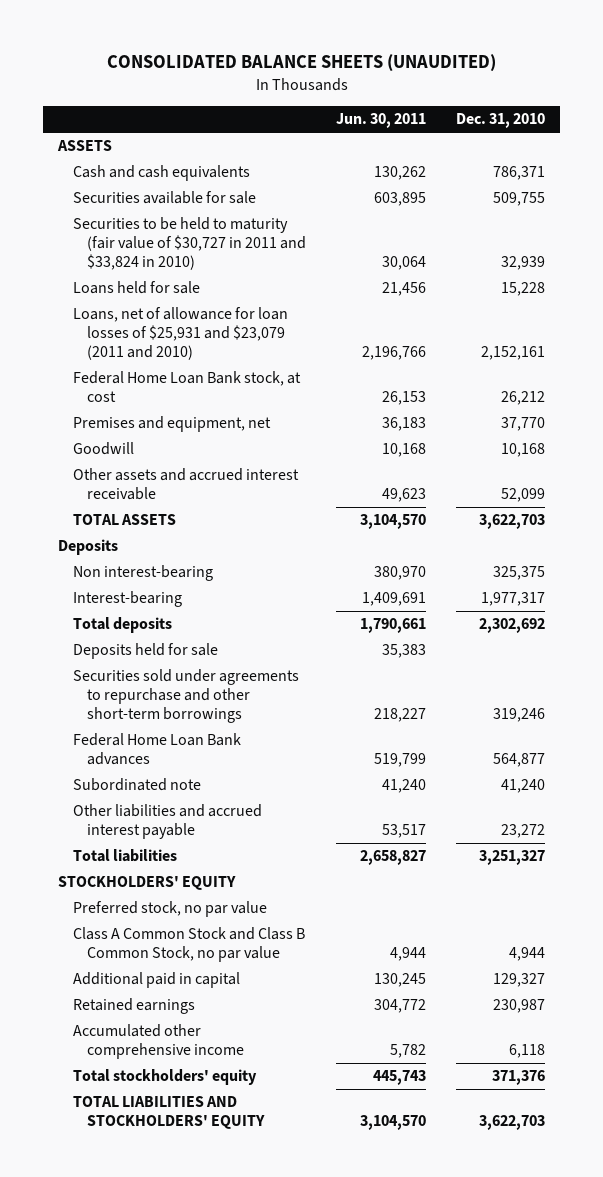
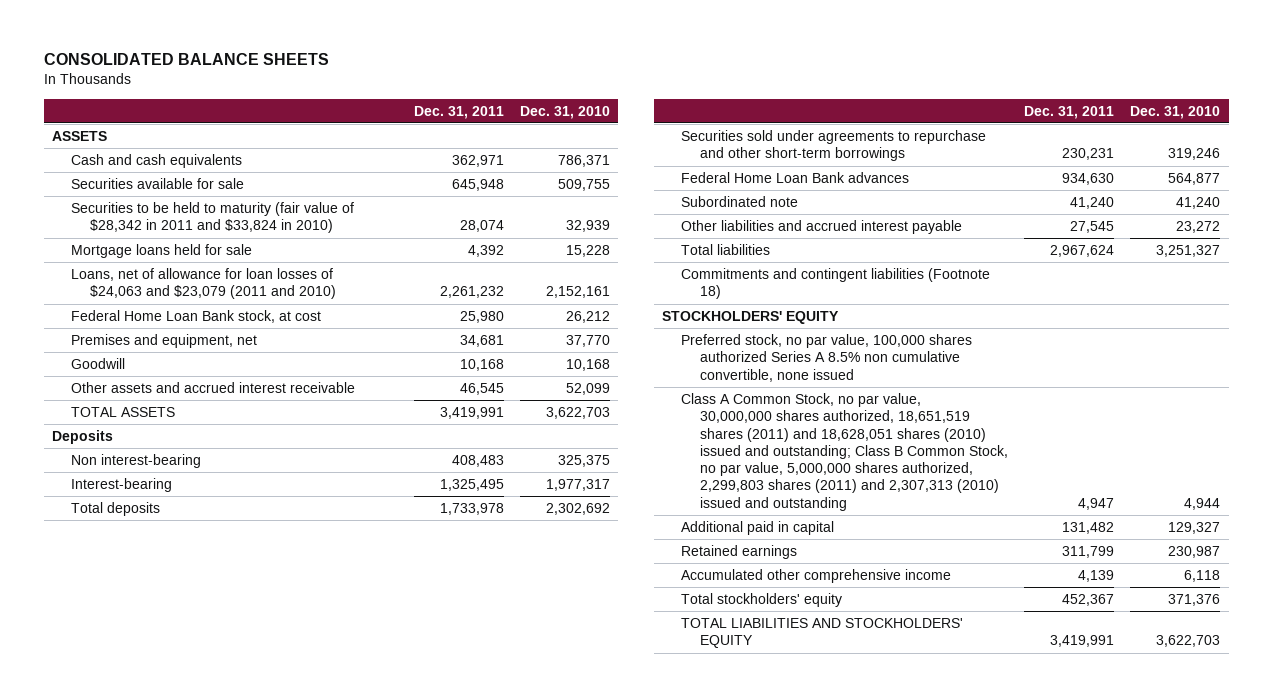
- CONSOLIDATED BALANCE SHEETS (UNAUDITED)
+ CONSOLIDATED BALANCE SHEETS
- | Jun. 30, 2011 | Dec. 31, 2010
+ | Dec. 31, 2011 | Dec. 31, 2010
- Securities to be held to maturity (fair value of $30,727 in 2011 and $33,824 in 2010) | 30,064 | 32,939
- Loans held for sale | 21,456 | 15,228
- Loans, net of allowance for loan losses of $25,931 and $23,079 (2011 and 2010) | 2,196,766 | 2,152,161
+ Securities to be held to maturity (fair value of $28,342 in 2011 and $33,824 in 2010) | 28,074 | 32,939
+ Mortgage loans held for sale | 4,392 | 15,228
+ Loans, net of allowance for loan losses of $24,063 and $23,079 (2011 and 2010) | 2,261,232 | 2,152,161
- Deposits held for sale | 35,383 |
+ Commitments and contingent liabilities (Footnote 18)
- Preferred stock, no par value
- Class A Common Stock and Class B Common Stock, no par value | 4,944 | 4,944
+ Preferred stock, no par value, 100,000 shares authorized Series A 8.5% non cumulative convertible, none issued
+ Class A Common Stock, no par value, 30,000,000 shares authorized, 18,651,519 shares (2011) and 18,628,051 shares (2010) issued and outstanding; Class B Common Stock, no par value, 5,000,000 shares authorized, 2,299,803 shares (2011) and 2,307,313 (2010) issued and outstanding | 4,947 | 4,944

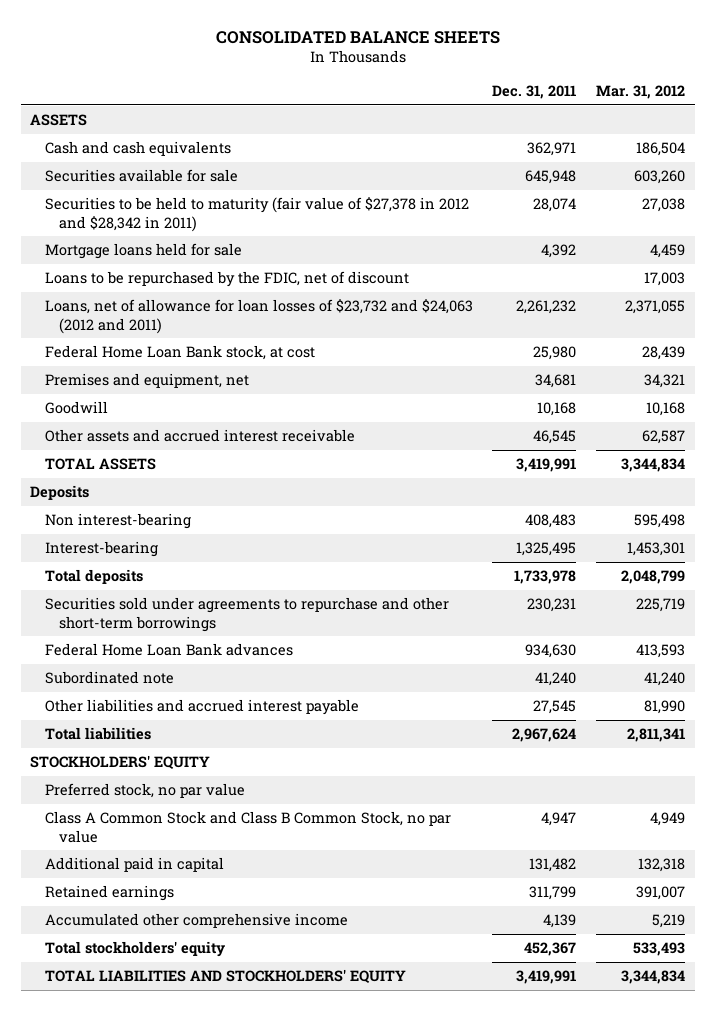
- | Dec. 31, 2011 | Dec. 31, 2010
+ | Dec. 31, 2011 | Mar. 31, 2012
- Securities to be held to maturity (fair value of $28,342 in 2011 and $33,824 in 2010) | 28,074 | 32,939
+ Securities to be held to maturity (fair value of $27,378 in 2012 and $28,342 in 2011) | 28,074 | 27,038
- Loans, net of allowance for loan losses of $24,063 and $23,079 (2011 and 2010) | 2,261,232 | 2,152,161
+ Loans to be repurchased by the FDIC, net of discount | | 17,003
+ Loans, net of allowance for loan losses of $23,732 and $24,063 (2012 and 2011) | 2,261,232 | 2,371,055
- Commitments and contingent liabilities (Footnote 18)
- Preferred stock, no par value, 100,000 shares authorized Series A 8.5% non cumulative convertible, none issued
- Class A Common Stock, no par value, 30,000,000 shares authorized, 18,651,519 shares (2011) and 18,628,051 shares (2010) issued and outstanding; Class B Common Stock, no par value, 5,000,000 shares authorized, 2,299,803 shares (2011) and 2,307,313 (2010) issued and outstanding | 4,947 | 4,944
+ Preferred stock, no par value
+ Class A Common Stock and Class B Common Stock, no par value | 4,947 | 4,949

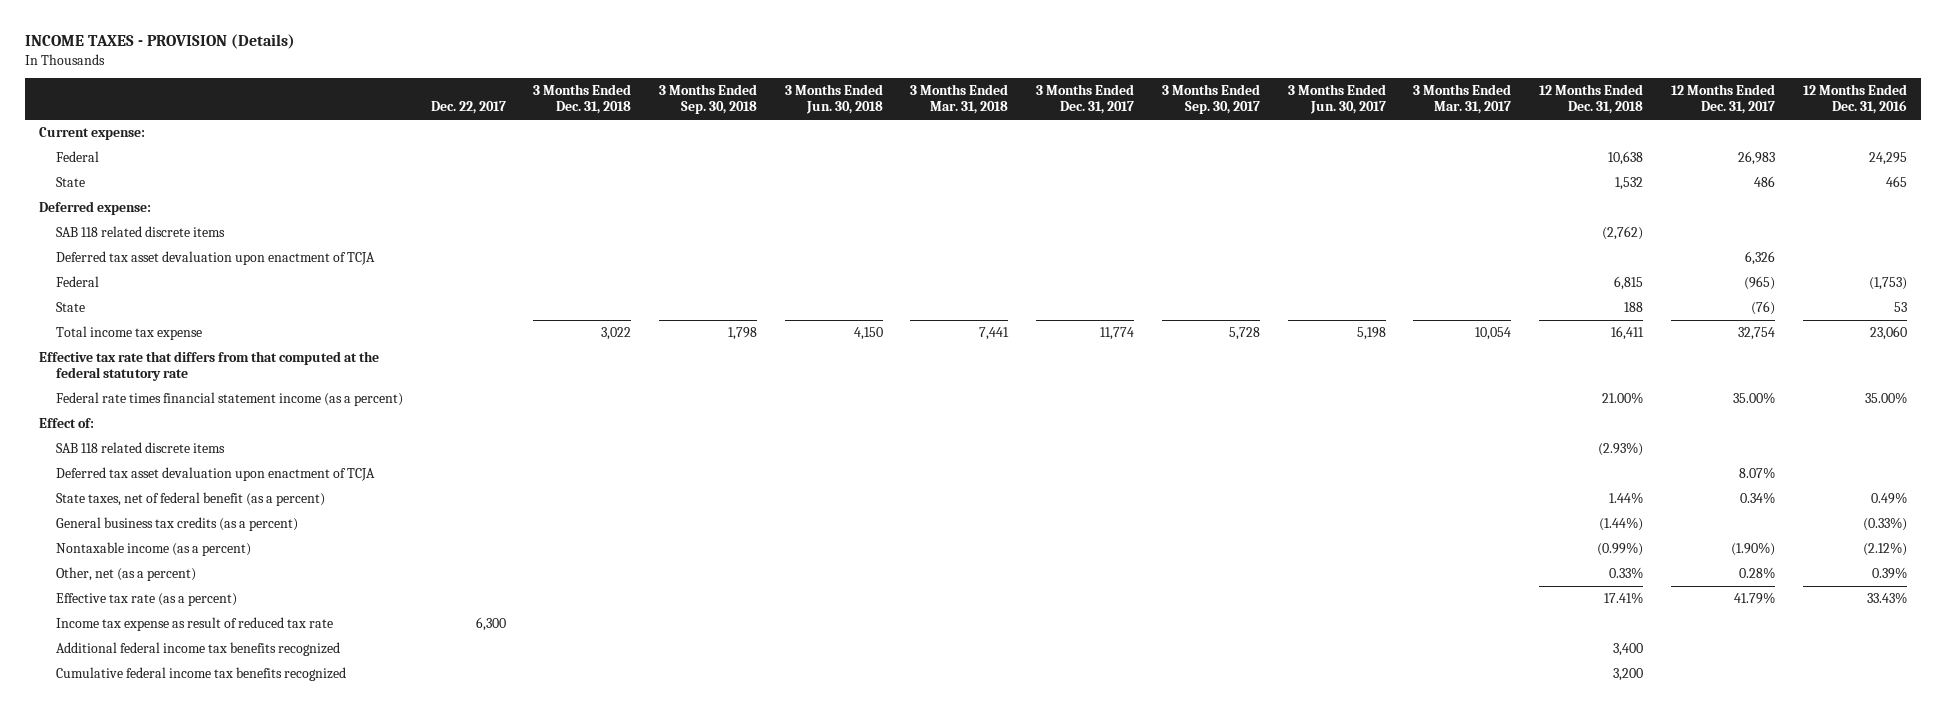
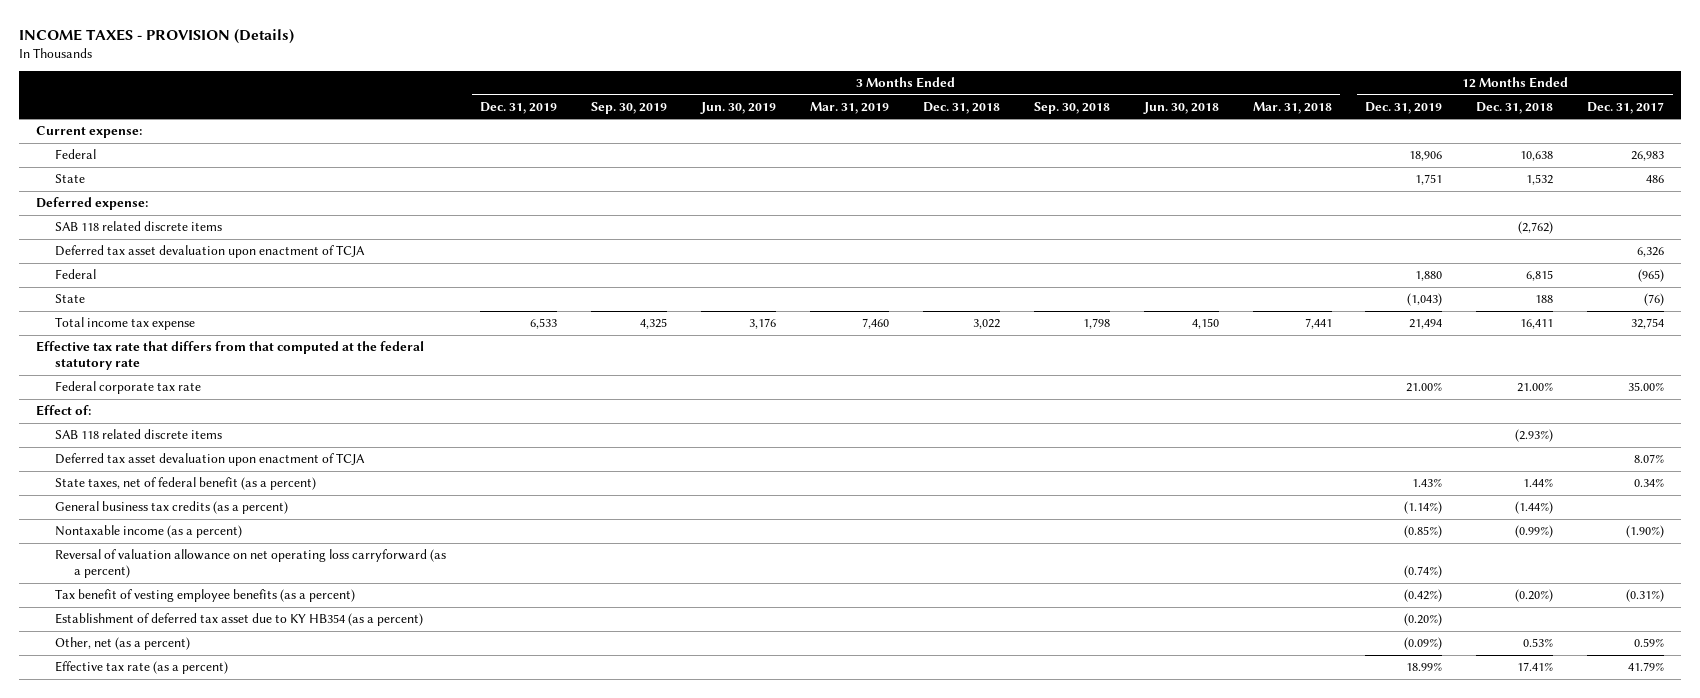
- | Dec. 22, 2017 | 3 Months Ended Dec. 31, 2018 | 3 Months Ended Sep. 30, 2018 | 3 Months Ended Jun. 30, 2018 | 3 Months Ended Mar. 31, 2018 | 3 Months Ended Dec. 31, 2017 | 3 Months Ended Sep. 30, 2017 | 3 Months Ended Jun. 30, 2017 | 3 Months Ended Mar. 31, 2017 | 12 Months Ended Dec. 31, 2018 | 12 Months Ended Dec. 31, 2017 | 12 Months Ended Dec. 31, 2016
+ | 3 Months Ended Dec. 31, 2019 | 3 Months Ended Sep. 30, 2019 | 3 Months Ended Jun. 30, 2019 | 3 Months Ended Mar. 31, 2019 | 3 Months Ended Dec. 31, 2018 | 3 Months Ended Sep. 30, 2018 | 3 Months Ended Jun. 30, 2018 | 3 Months Ended Mar. 31, 2018 | 12 Months Ended Dec. 31, 2019 | 12 Months Ended Dec. 31, 2018 | 12 Months Ended Dec. 31, 2017
- Federal rate times financial statement income (as a percent) | | | | | | | | | | 21.00% | 35.00% | 35.00%
+ Federal corporate tax rate | | | | | | | | | 21.00% | 21.00% | 35.00%
- Other, net (as a percent) | | | | | | | | | | 0.33% | 0.28% | 0.39%
+ Reversal of valuation allowance on net operating loss carryforward (as a percent) | | | | | | | | | (0.74%) | |
+ Tax benefit of vesting employee benefits (as a percent) | | | | | | | | | (0.42%) | (0.20%) | (0.31%)
+ Establishment of deferred tax asset due to KY HB354 (as a percent) | | | | | | | | | (0.20%) | |
+ Other, net (as a percent) | | | | | | | | | (0.09%) | 0.53% | 0.59%
- Income tax expense as result of reduced tax rate | 6,300 | | | | | | | | | | |
- Additional federal income tax benefits recognized | | | | | | | | | | 3,400 | |
- Cumulative federal income tax benefits recognized | | | | | | | | | | 3,200 | |

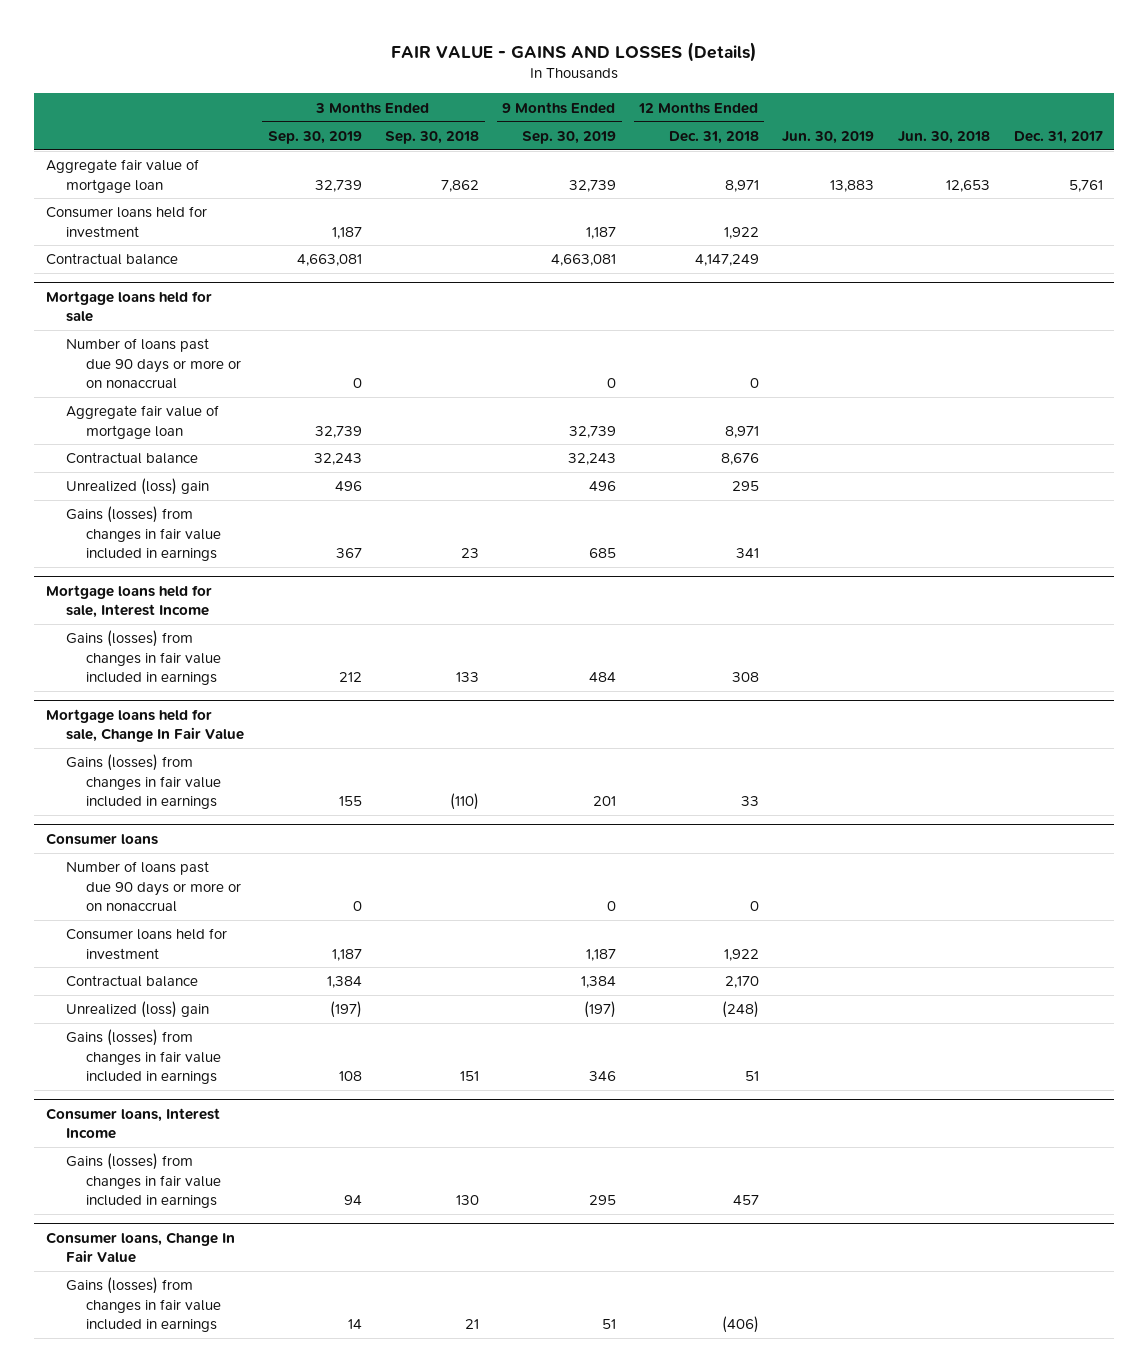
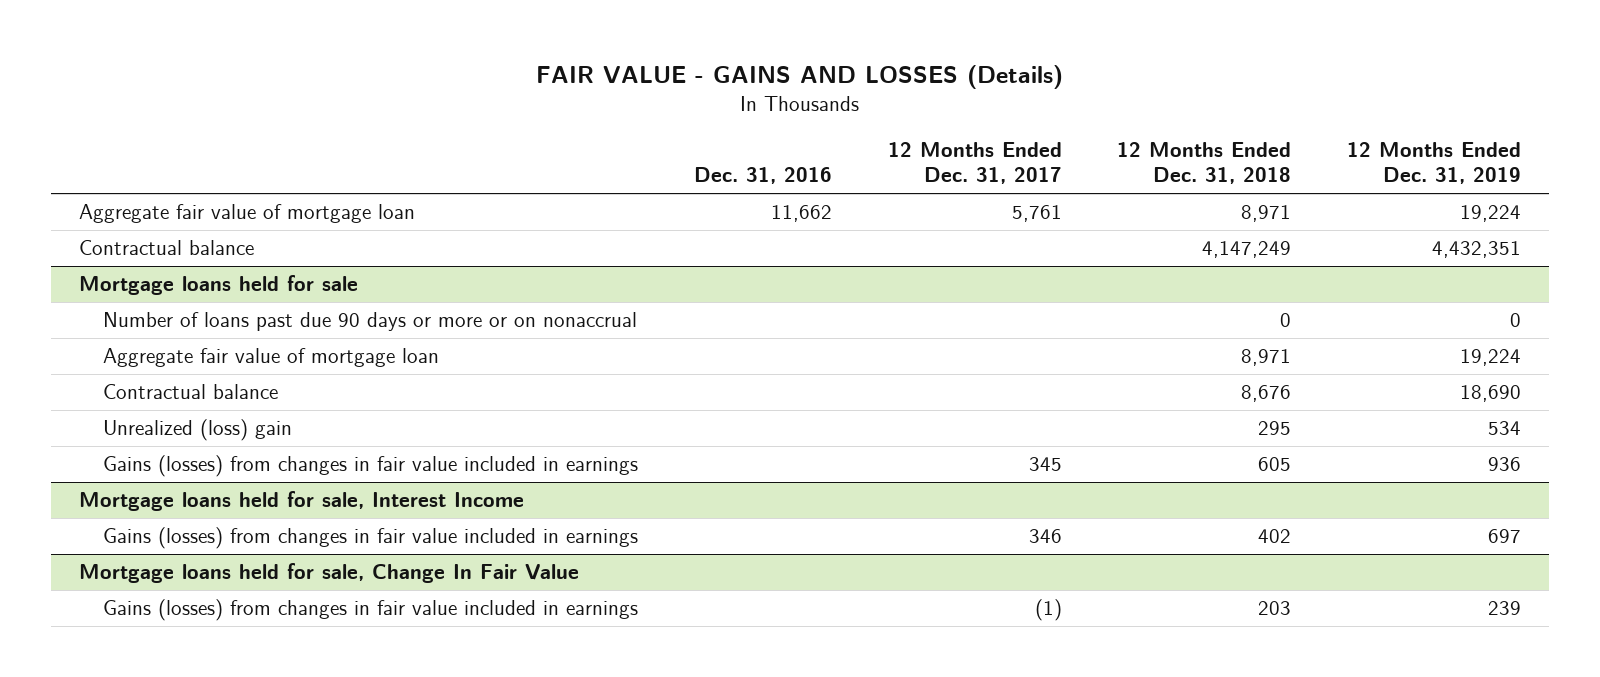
- | 3 Months Ended Sep. 30, 2019 | 3 Months Ended Sep. 30, 2018 | 9 Months Ended Sep. 30, 2019 | 12 Months Ended Dec. 31, 2018 | Jun. 30, 2019 | Jun. 30, 2018 | Dec. 31, 2017
+ | Dec. 31, 2016 | 12 Months Ended Dec. 31, 2017 | 12 Months Ended Dec. 31, 2018 | 12 Months Ended Dec. 31, 2019
- Consumer loans held for investment | 1,187 | | 1,187 | 1,922 | | |
@ Mortgage loans held for sale
- Gains (losses) from changes in fair value included in earnings | 367 | 23 | 685 | 341 | | |
+ Gains (losses) from changes in fair value included in earnings | | 345 | 605 | 936
@ Mortgage loans held for sale, Interest Income
- Gains (losses) from changes in fair value included in earnings | 212 | 133 | 484 | 308 | | |
+ Gains (losses) from changes in fair value included in earnings | | 346 | 402 | 697
@ Mortgage loans held for sale, Change In Fair Value
- Gains (losses) from changes in fair value included in earnings | 155 | (110) | 201 | 33 | | |
- Consumer loans
- Number of loans past due 90 days or more or on nonaccrual | 0 | | 0 | 0 | | |
- Consumer loans held for investment | 1,187 | | 1,187 | 1,922 | | |
- Contractual balance | 1,384 | | 1,384 | 2,170 | | |
- Unrealized (loss) gain | (197) | | (197) | (248) | | |
- Gains (losses) from changes in fair value included in earnings | 108 | 151 | 346 | 51 | | |
- Consumer loans, Interest Income
- Gains (losses) from changes in fair value included in earnings | 94 | 130 | 295 | 457 | | |
- Consumer loans, Change In Fair Value
- Gains (losses) from changes in fair value included in earnings | 14 | 21 | 51 | (406) | | |
@ Mortgage loans held for sale, Change In Fair Value
+ Gains (losses) from changes in fair value included in earnings | | (1) | 203 | 239

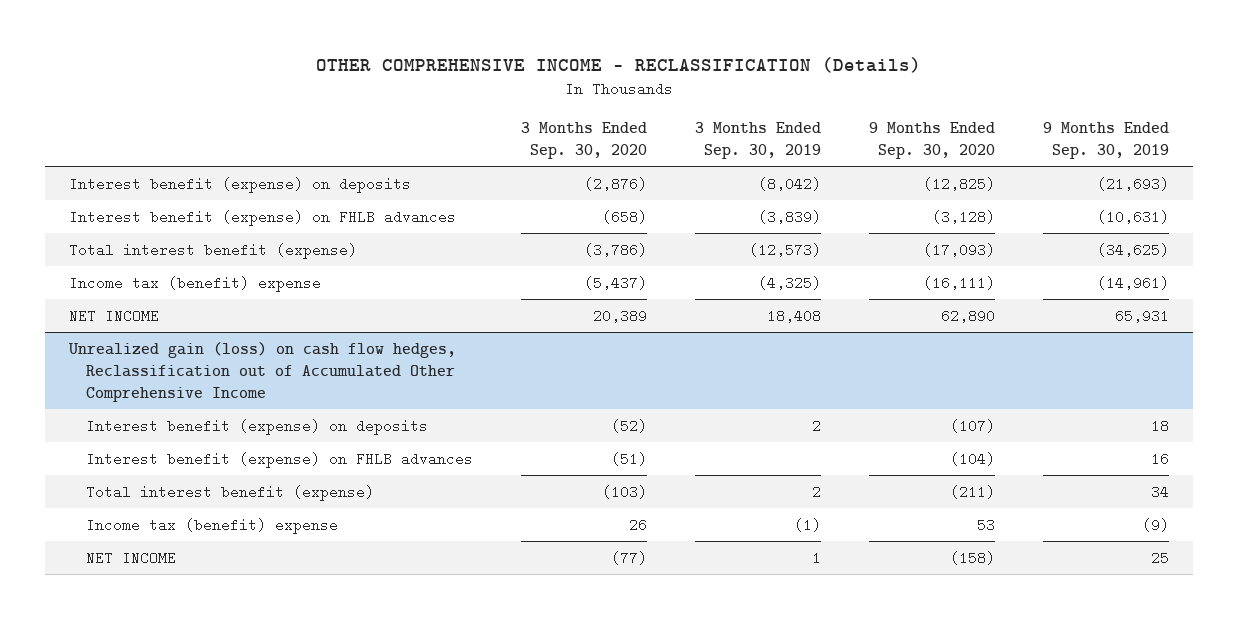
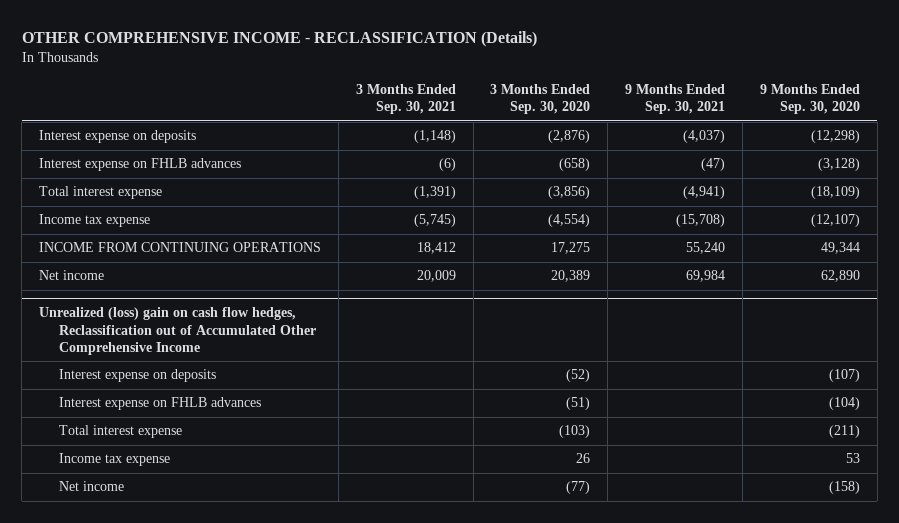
- | 3 Months Ended Sep. 30, 2020 | 3 Months Ended Sep. 30, 2019 | 9 Months Ended Sep. 30, 2020 | 9 Months Ended Sep. 30, 2019
+ | 3 Months Ended Sep. 30, 2021 | 3 Months Ended Sep. 30, 2020 | 9 Months Ended Sep. 30, 2021 | 9 Months Ended Sep. 30, 2020
- Interest benefit (expense) on deposits | (2,876) | (8,042) | (12,825) | (21,693)
- Interest benefit (expense) on FHLB advances | (658) | (3,839) | (3,128) | (10,631)
- Total interest benefit (expense) | (3,786) | (12,573) | (17,093) | (34,625)
- Income tax (benefit) expense | (5,437) | (4,325) | (16,111) | (14,961)
- NET INCOME | 20,389 | 18,408 | 62,890 | 65,931
- Unrealized gain (loss) on cash flow hedges, Reclassification out of Accumulated Other Comprehensive Income
- Interest benefit (expense) on deposits | (52) | 2 | (107) | 18
- Interest benefit (expense) on FHLB advances | (51) | | (104) | 16
- Total interest benefit (expense) | (103) | 2 | (211) | 34
- Income tax (benefit) expense | 26 | (1) | 53 | (9)
- NET INCOME | (77) | 1 | (158) | 25
+ Interest expense on deposits | (1,148) | (2,876) | (4,037) | (12,298)
+ Interest expense on FHLB advances | (6) | (658) | (47) | (3,128)
+ Total interest expense | (1,391) | (3,856) | (4,941) | (18,109)
+ Income tax expense | (5,745) | (4,554) | (15,708) | (12,107)
+ INCOME FROM CONTINUING OPERATIONS | 18,412 | 17,275 | 55,240 | 49,344
+ Net income | 20,009 | 20,389 | 69,984 | 62,890
+ Unrealized (loss) gain on cash flow hedges, Reclassification out of Accumulated Other Comprehensive Income
+ Interest expense on deposits | | (52) | | (107)
+ Interest expense on FHLB advances | | (51) | | (104)
+ Total interest expense | | (103) | | (211)
+ Income tax expense | | 26 | | 53
+ Net income | | (77) | | (158)

